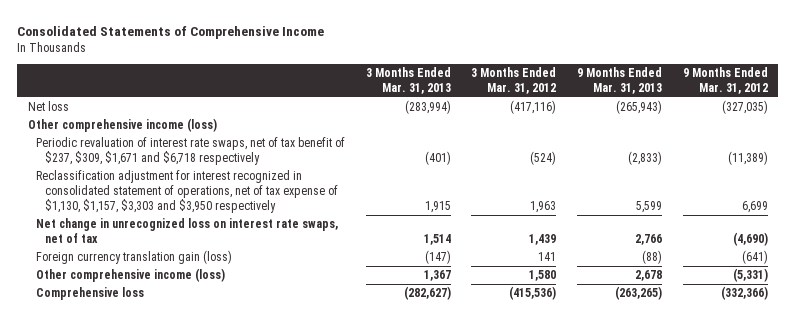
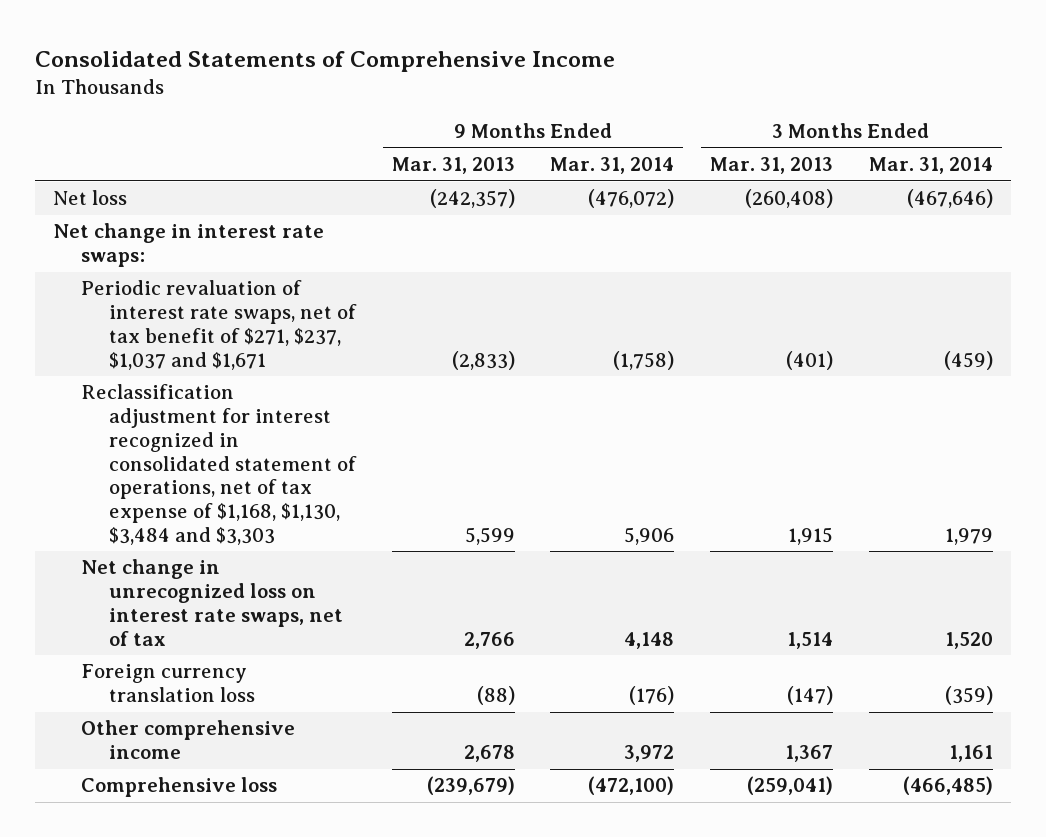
- | 3 Months Ended Mar. 31, 2013 | 3 Months Ended Mar. 31, 2012 | 9 Months Ended Mar. 31, 2013 | 9 Months Ended Mar. 31, 2012
+ | 9 Months Ended Mar. 31, 2013 | 9 Months Ended Mar. 31, 2014 | 3 Months Ended Mar. 31, 2013 | 3 Months Ended Mar. 31, 2014
- Net loss | (283,994) | (417,116) | (265,943) | (327,035)
- Other comprehensive income (loss)
- Periodic revaluation of interest rate swaps, net of tax benefit of $237, $309, $1,671 and $6,718 respectively | (401) | (524) | (2,833) | (11,389)
- Reclassification adjustment for interest recognized in consolidated statement of operations, net of tax expense of $1,130, $1,157, $3,303 and $3,950 respectively | 1,915 | 1,963 | 5,599 | 6,699
+ Net loss | (242,357) | (476,072) | (260,408) | (467,646)
+ Net change in interest rate swaps:
+ Periodic revaluation of interest rate swaps, net of tax benefit of $271, $237, $1,037 and $1,671 | (2,833) | (1,758) | (401) | (459)
+ Reclassification adjustment for interest recognized in consolidated statement of operations, net of tax expense of $1,168, $1,130, $3,484 and $3,303 | 5,599 | 5,906 | 1,915 | 1,979
- Foreign currency translation gain (loss) | (147) | 141 | (88) | (641)
- Other comprehensive income (loss) | 1,367 | 1,580 | 2,678 | (5,331)
- Comprehensive loss | (282,627) | (415,536) | (263,265) | (332,366)
+ Foreign currency translation loss | (88) | (176) | (147) | (359)
+ Other comprehensive income | 2,678 | 3,972 | 1,367 | 1,161
+ Comprehensive loss | (239,679) | (472,100) | (259,041) | (466,485)

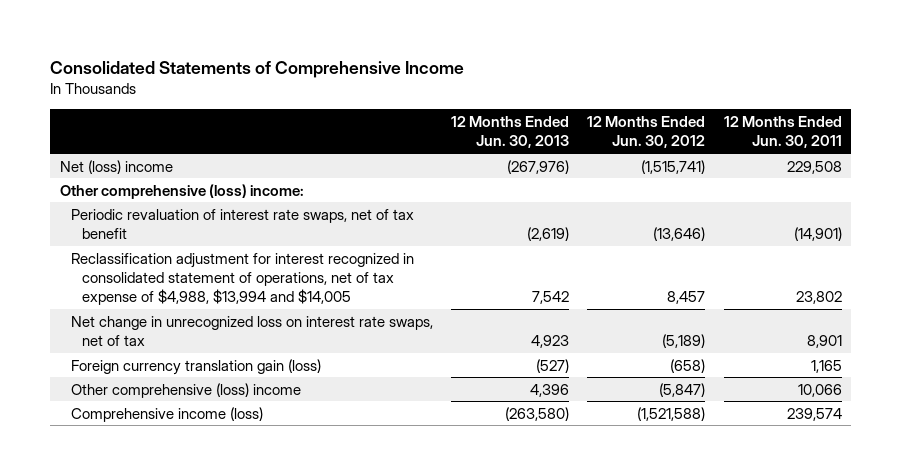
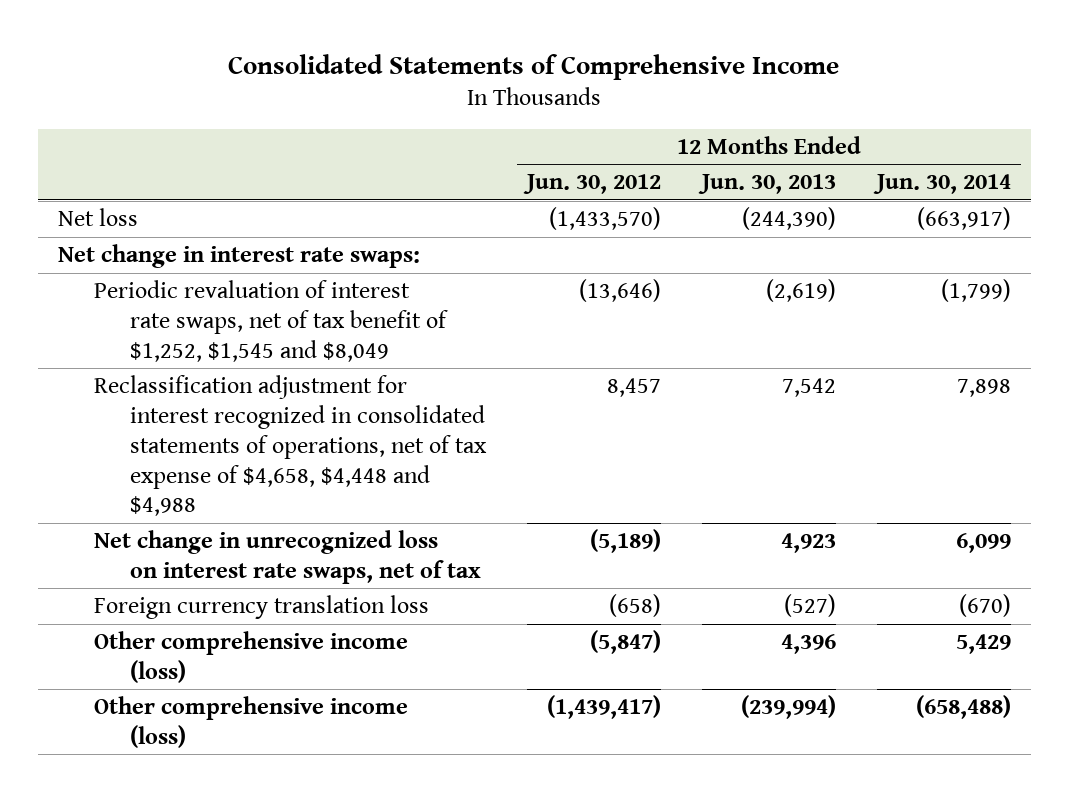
- | 12 Months Ended Jun. 30, 2013 | 12 Months Ended Jun. 30, 2012 | 12 Months Ended Jun. 30, 2011
+ | 12 Months Ended Jun. 30, 2012 | 12 Months Ended Jun. 30, 2013 | 12 Months Ended Jun. 30, 2014
- Net (loss) income | (267,976) | (1,515,741) | 229,508
- Other comprehensive (loss) income:
- Periodic revaluation of interest rate swaps, net of tax benefit | (2,619) | (13,646) | (14,901)
- Reclassification adjustment for interest recognized in consolidated statement of operations, net of tax expense of $4,988, $13,994 and $14,005 | 7,542 | 8,457 | 23,802
+ Net loss | (1,433,570) | (244,390) | (663,917)
+ Net change in interest rate swaps:
+ Periodic revaluation of interest rate swaps, net of tax benefit of $1,252, $1,545 and $8,049 | (13,646) | (2,619) | (1,799)
+ Reclassification adjustment for interest recognized in consolidated statements of operations, net of tax expense of $4,658, $4,448 and $4,988 | 8,457 | 7,542 | 7,898
- Foreign currency translation gain (loss) | (527) | (658) | 1,165
- Other comprehensive (loss) income | 4,396 | (5,847) | 10,066
- Comprehensive income (loss) | (263,580) | (1,521,588) | 239,574
+ Foreign currency translation loss | (658) | (527) | (670)
+ Other comprehensive income (loss) | (5,847) | 4,396 | 5,429
+ Other comprehensive income (loss) | (1,439,417) | (239,994) | (658,488)

